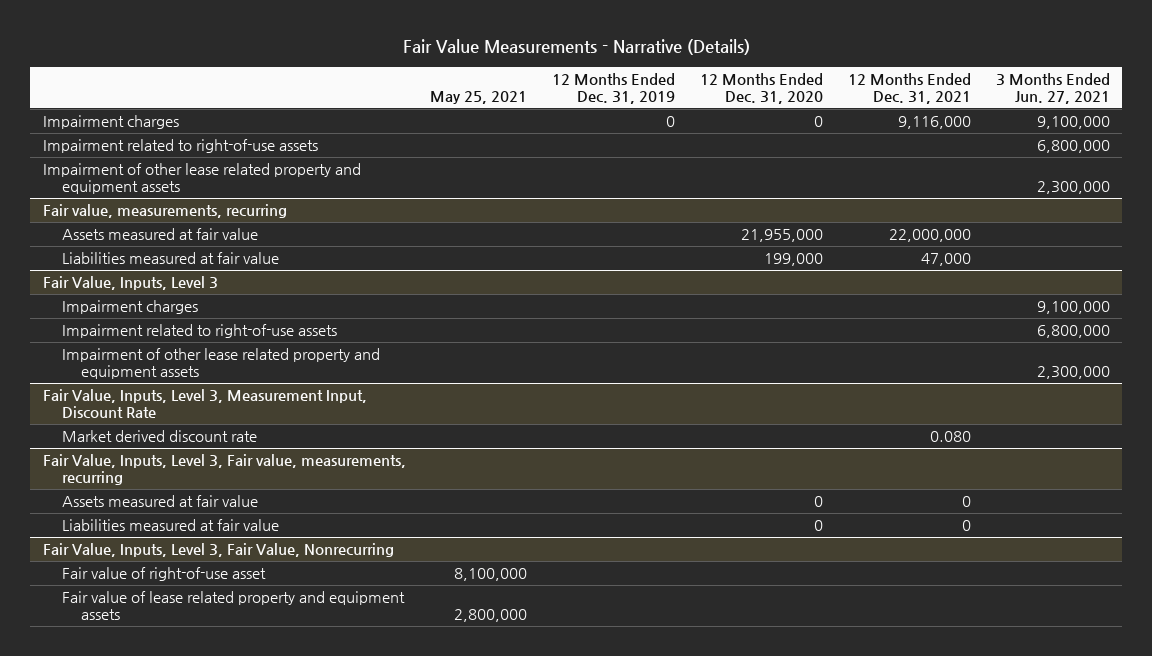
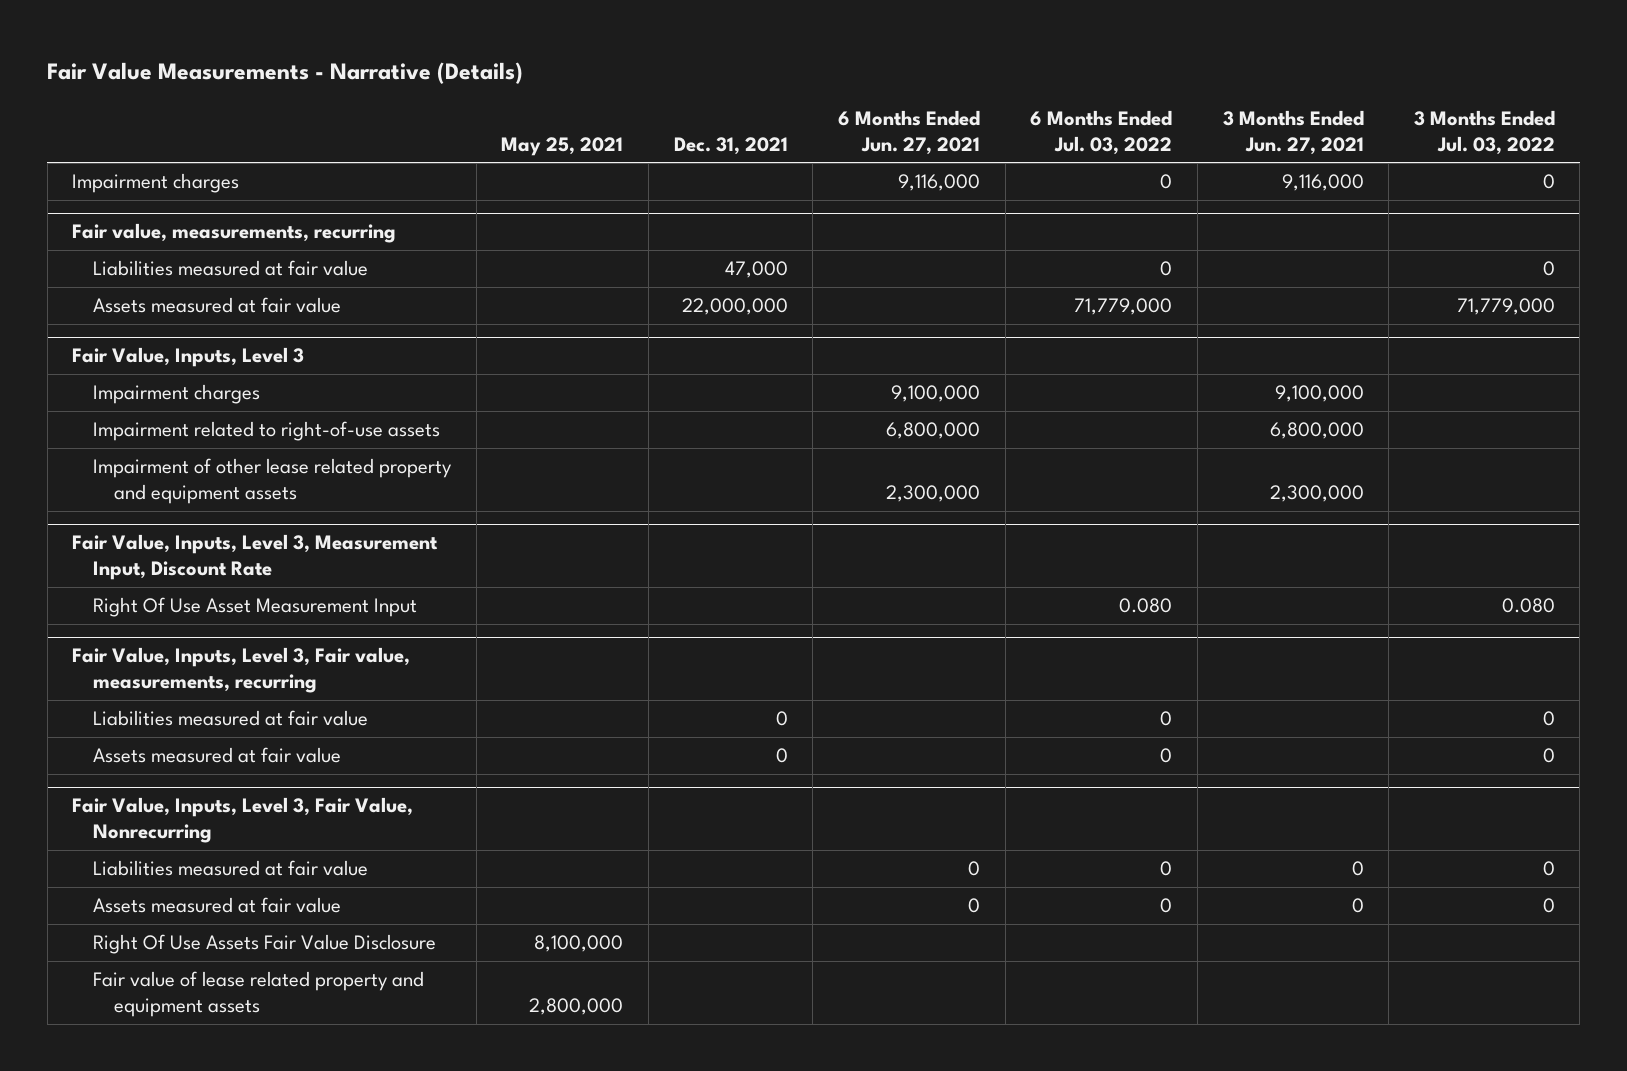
- | May 25, 2021 | 12 Months Ended Dec. 31, 2019 | 12 Months Ended Dec. 31, 2020 | 12 Months Ended Dec. 31, 2021 | 3 Months Ended Jun. 27, 2021
+ | May 25, 2021 | Dec. 31, 2021 | 6 Months Ended Jun. 27, 2021 | 6 Months Ended Jul. 03, 2022 | 3 Months Ended Jun. 27, 2021 | 3 Months Ended Jul. 03, 2022
- Impairment charges | | 0 | 0 | 9,116,000 | 9,100,000
- Impairment related to right-of-use assets | | | | | 6,800,000
- Impairment of other lease related property and equipment assets | | | | | 2,300,000
+ Impairment charges | | | 9,116,000 | 0 | 9,116,000 | 0
@ Fair value, measurements, recurring
moved down: Assets measured at fair value | | 22,000,000 | | 71,779,000 | | 71,779,000
@ Fair Value, Inputs, Level 3, Measurement Input, Discount Rate
- Market derived discount rate | | | | 0.080 |
+ Right Of Use Asset Measurement Input | | | | 0.080 | | 0.080
@ Fair Value, Inputs, Level 3, Fair value, measurements, recurring
moved down: Assets measured at fair value | | 0 | | 0 | | 0
@ Fair Value, Inputs, Level 3, Fair Value, Nonrecurring
- Fair value of right-of-use asset | 8,100,000 | | | |
+ Liabilities measured at fair value | | | 0 | 0 | 0 | 0
+ Assets measured at fair value | | | 0 | 0 | 0 | 0
+ Right Of Use Assets Fair Value Disclosure | 8,100,000 | | | | |

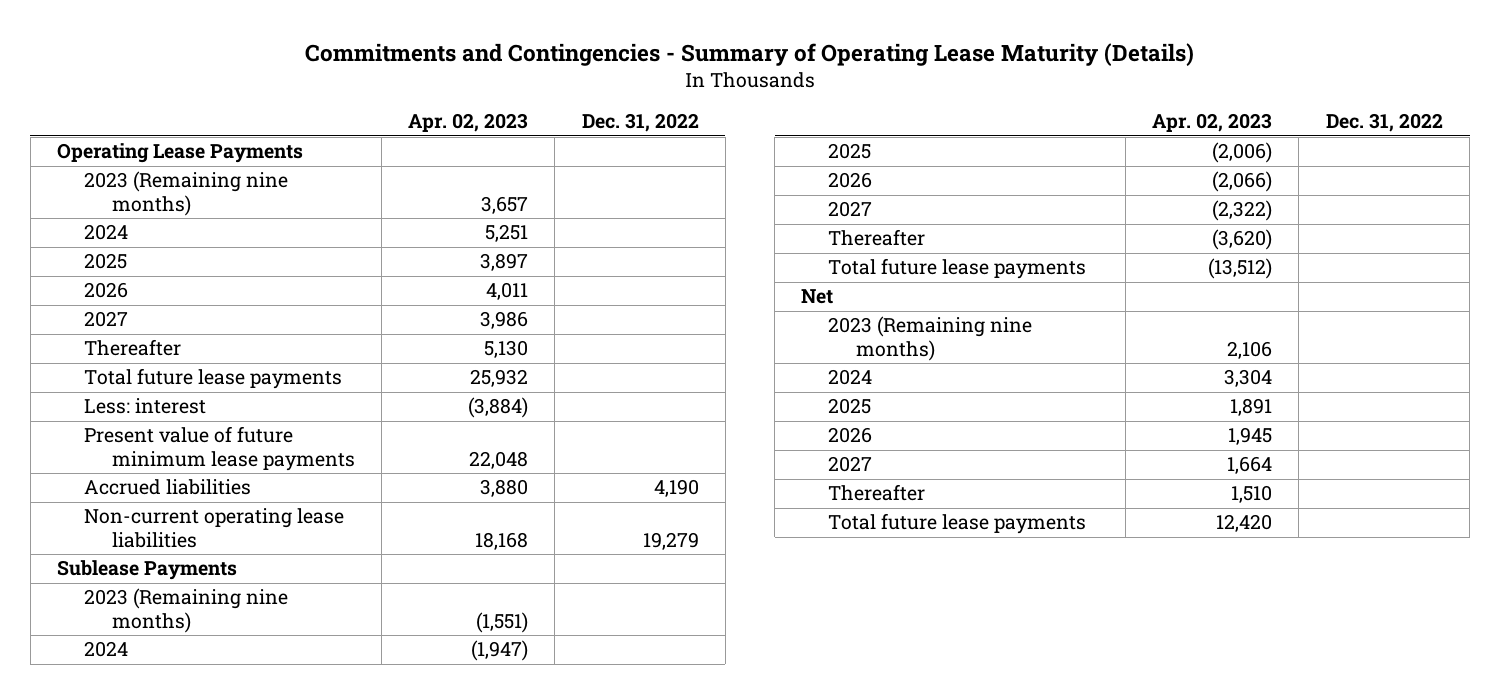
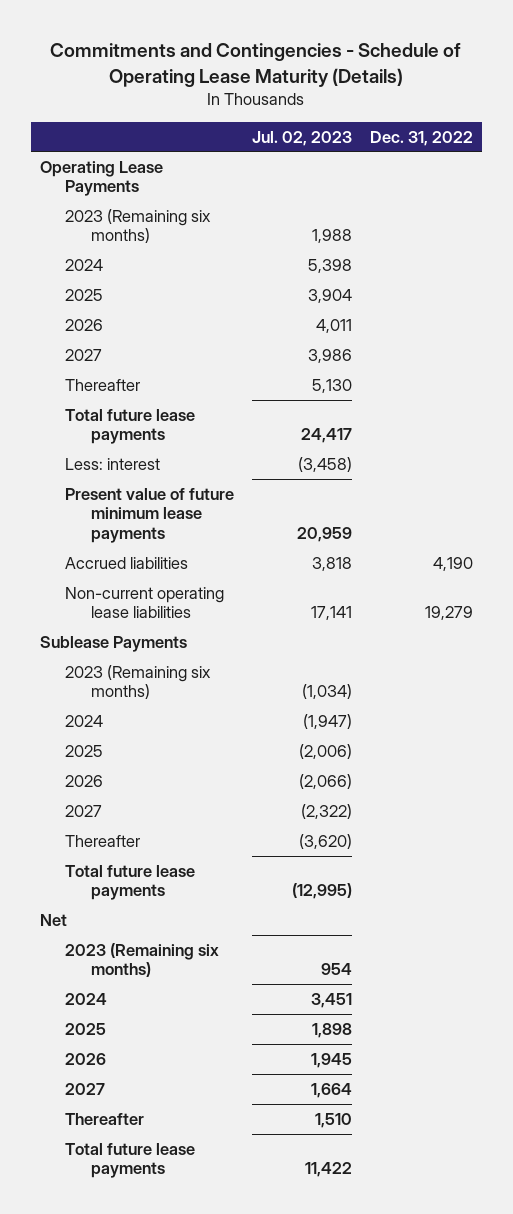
- Commitments and Contingencies - Summary of Operating Lease Maturity (Details)
+ Commitments and Contingencies - Schedule of Operating Lease Maturity (Details)
- | Apr. 02, 2023 | Dec. 31, 2022
+ | Jul. 02, 2023 | Dec. 31, 2022
- 2023 (Remaining nine months) | 3,657 |
+ 2023 (Remaining six months) | 1,988 |
- 2023 (Remaining nine months) | (1,551) |
+ 2023 (Remaining six months) | (1,034) |
- 2023 (Remaining nine months) | 2,106 |
+ 2023 (Remaining six months) | 954 |

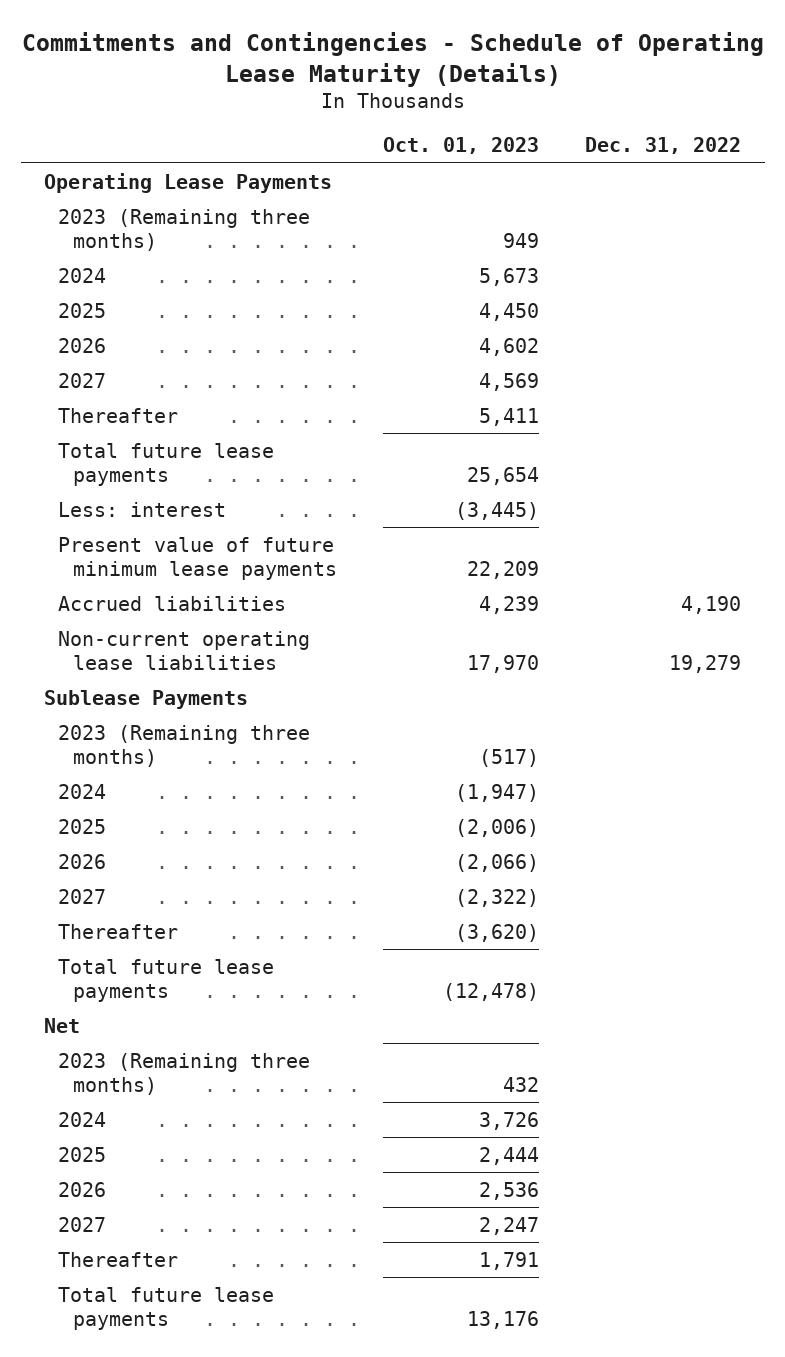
- | Jul. 02, 2023 | Dec. 31, 2022
+ | Oct. 01, 2023 | Dec. 31, 2022
- 2023 (Remaining six months) | 1,988 |
+ 2023 (Remaining three months) | 949 |
- 2023 (Remaining six months) | (1,034) |
+ 2023 (Remaining three months) | (517) |
- 2023 (Remaining six months) | 954 |
+ 2023 (Remaining three months) | 432 |

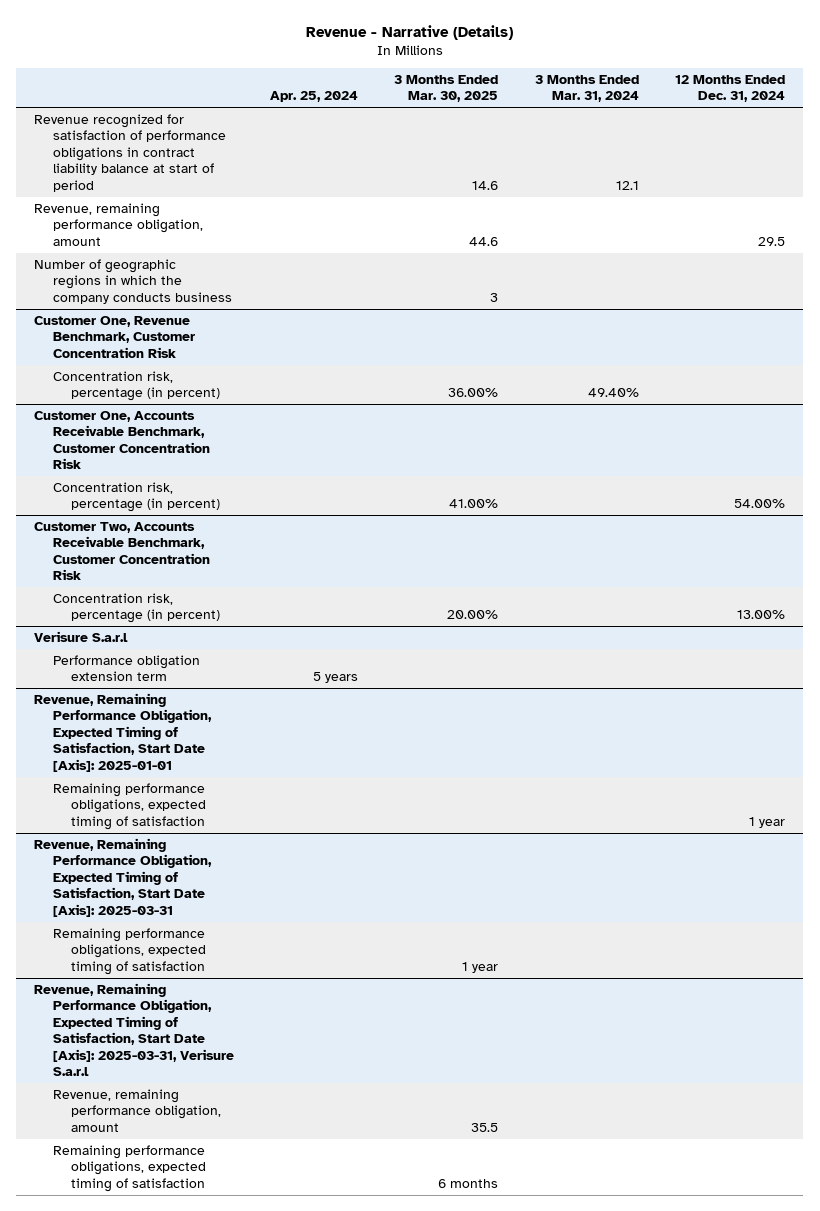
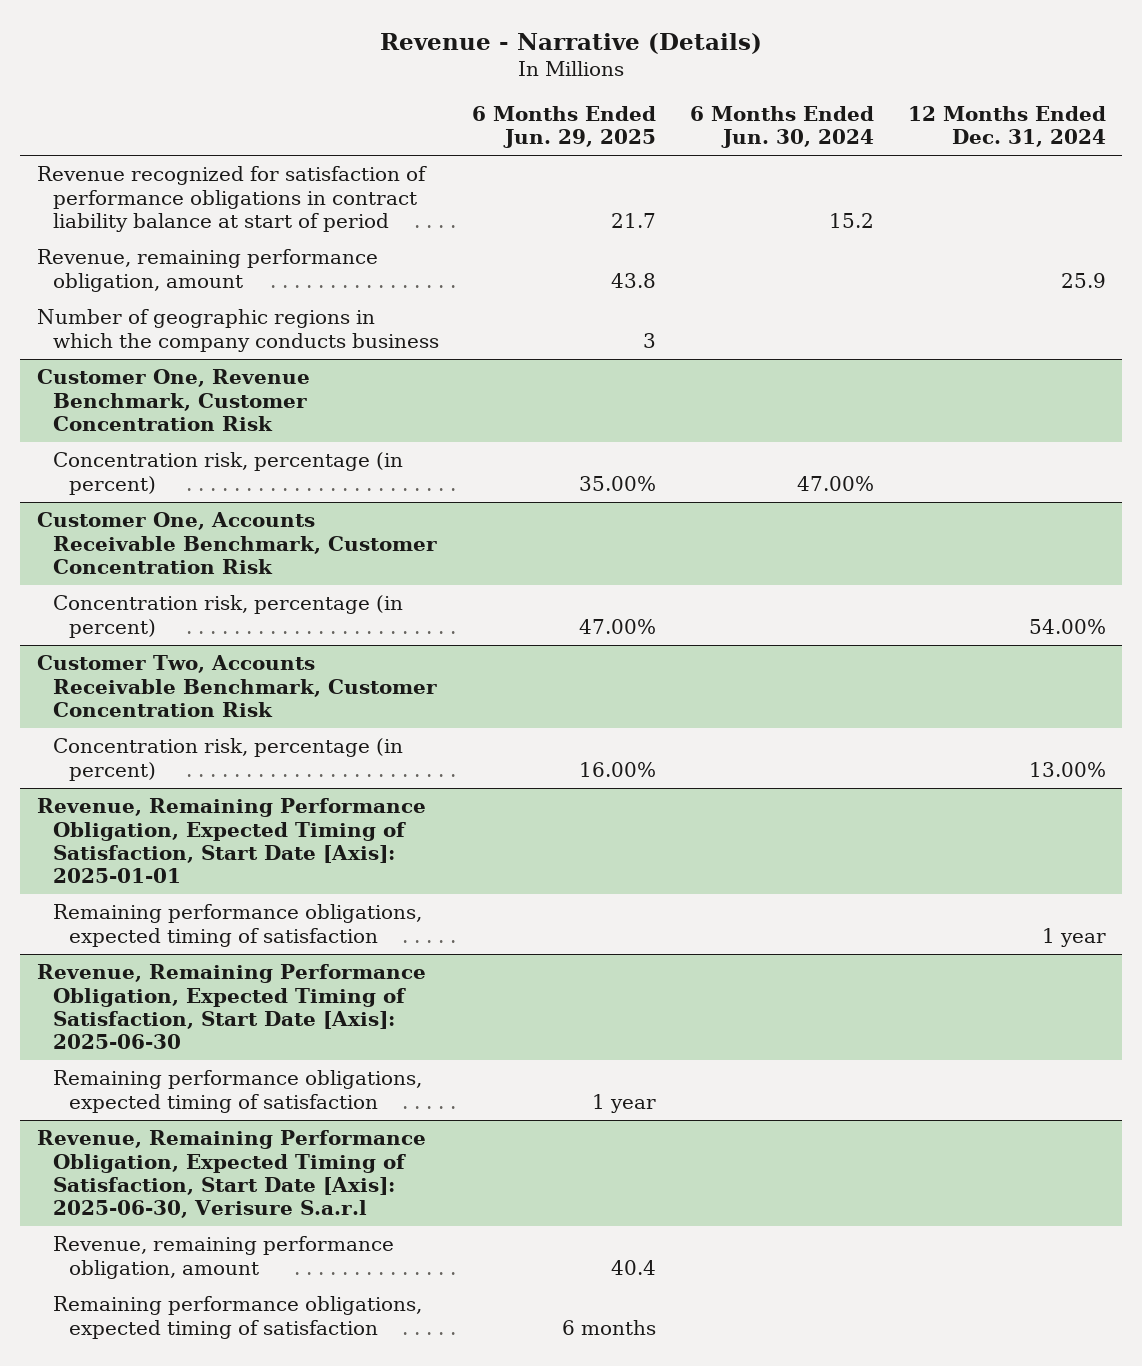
- | Apr. 25, 2024 | 3 Months Ended Mar. 30, 2025 | 3 Months Ended Mar. 31, 2024 | 12 Months Ended Dec. 31, 2024
+ | 6 Months Ended Jun. 29, 2025 | 6 Months Ended Jun. 30, 2024 | 12 Months Ended Dec. 31, 2024
- Revenue, remaining performance obligation, amount | | 44.6 | | 29.5
+ Revenue, remaining performance obligation, amount | 43.8 | | 25.9
- Verisure S.a.r.l
- Performance obligation extension term | 5 years | | |
- Revenue, Remaining Performance Obligation, Expected Timing of Satisfaction, Start Date [Axis]: 2025-03-31
- Remaining performance obligations, expected timing of satisfaction | | 1 year | |
- Revenue, Remaining Performance Obligation, Expected Timing of Satisfaction, Start Date [Axis]: 2025-03-31, Verisure S.a.r.l
+ Revenue, Remaining Performance Obligation, Expected Timing of Satisfaction, Start Date [Axis]: 2025-06-30
+ Remaining performance obligations, expected timing of satisfaction | 1 year | |
+ Revenue, Remaining Performance Obligation, Expected Timing of Satisfaction, Start Date [Axis]: 2025-06-30, Verisure S.a.r.l

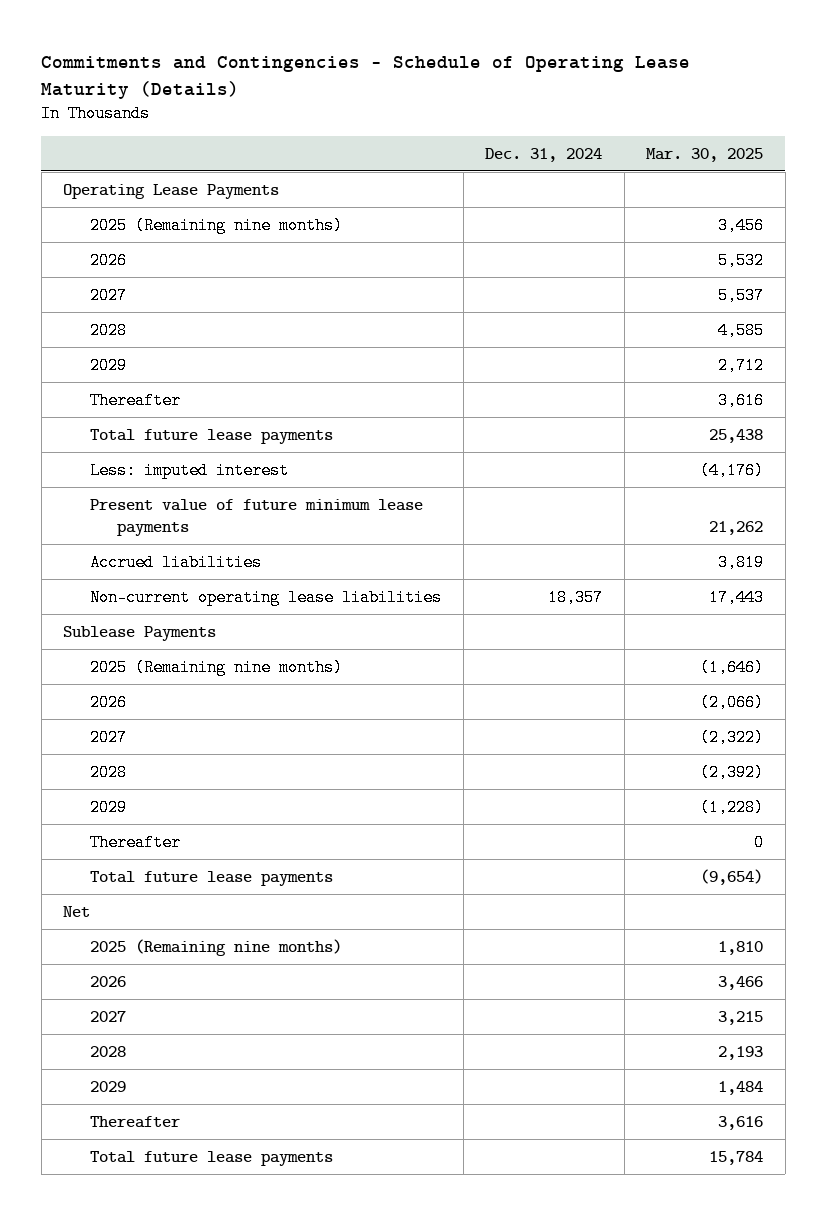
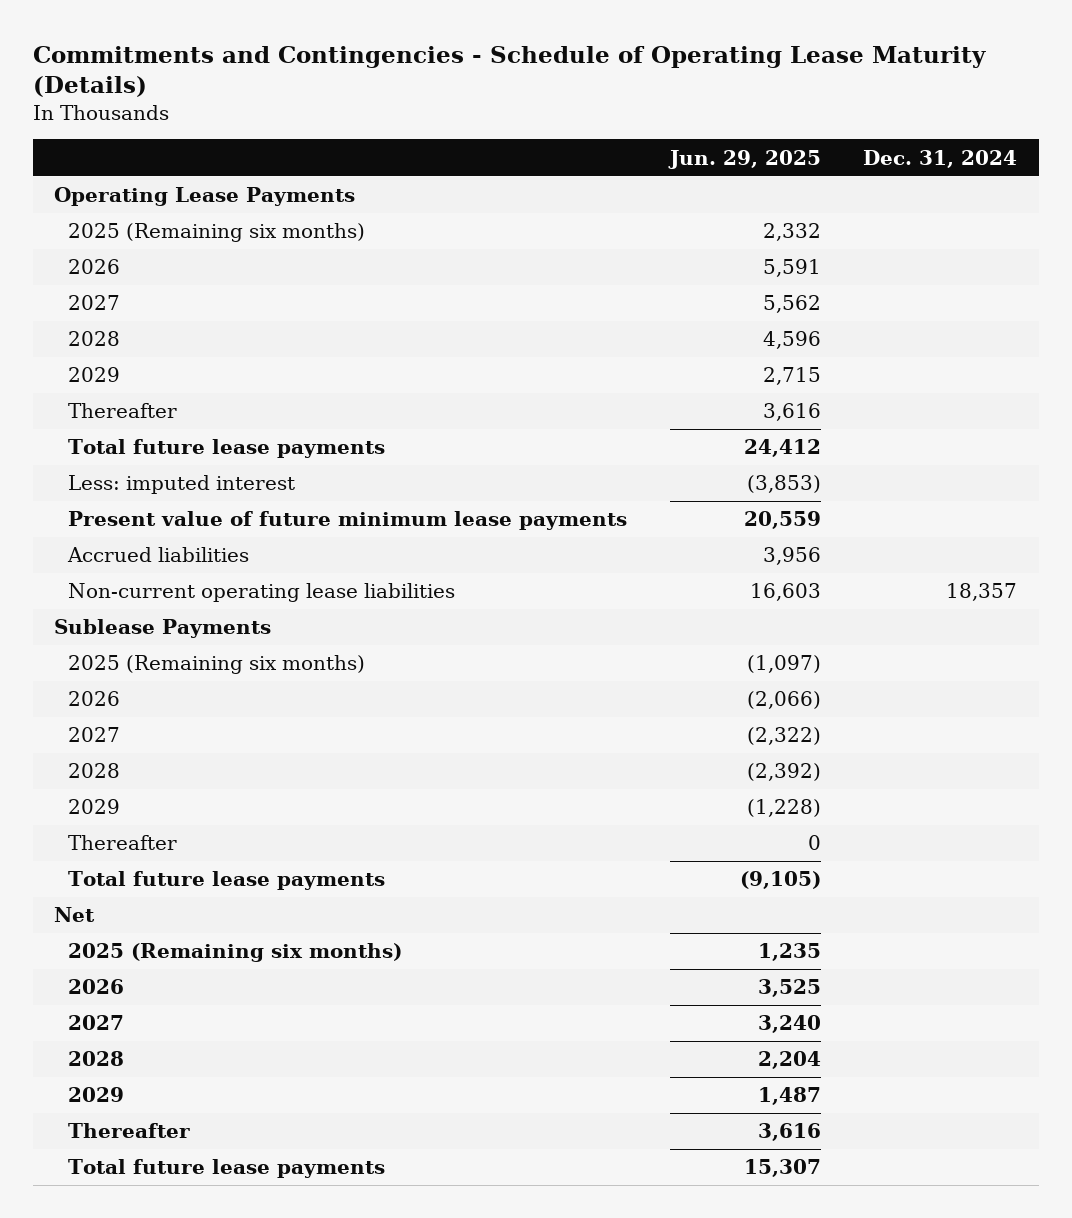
- | Dec. 31, 2024 | Mar. 30, 2025
+ | Jun. 29, 2025 | Dec. 31, 2024
- 2025 (Remaining nine months) | | 3,456
+ 2025 (Remaining six months) | 2,332 |
- 2025 (Remaining nine months) | | (1,646)
+ 2025 (Remaining six months) | (1,097) |
- 2025 (Remaining nine months) | | 1,810
+ 2025 (Remaining six months) | 1,235 |

